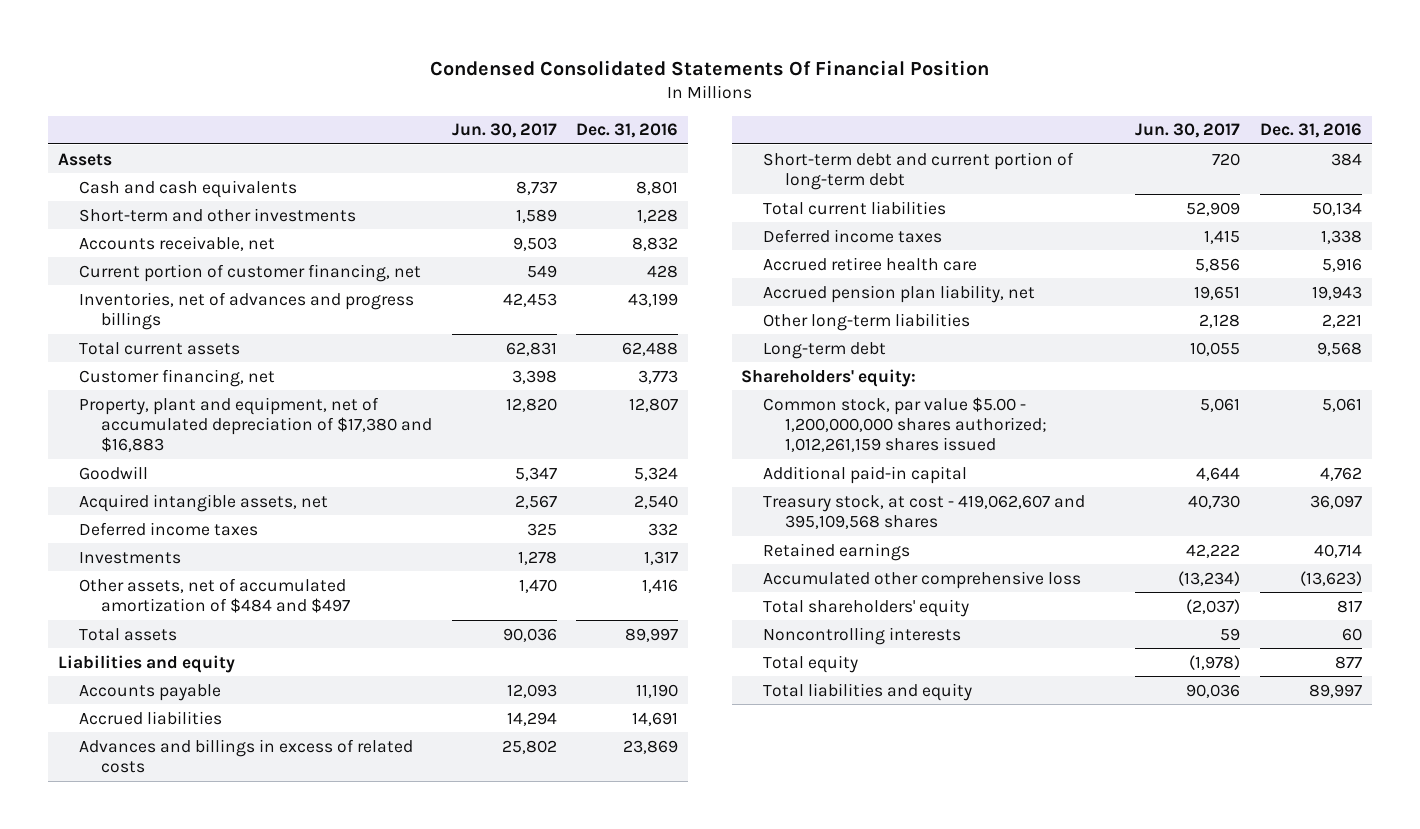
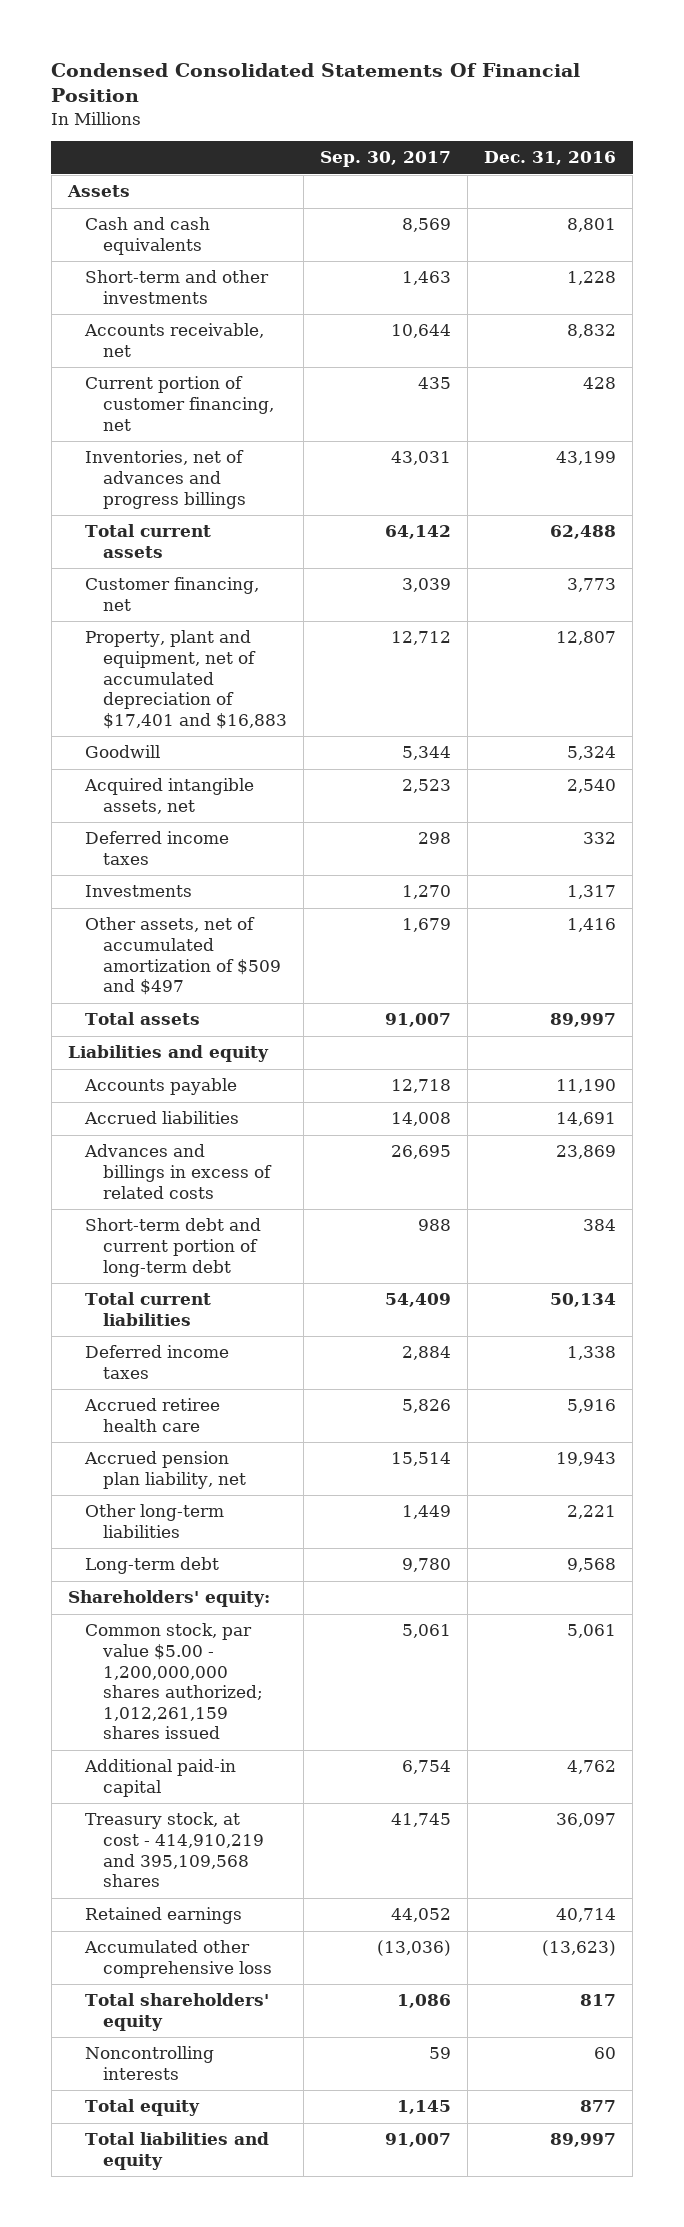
- | Jun. 30, 2017 | Dec. 31, 2016
+ | Sep. 30, 2017 | Dec. 31, 2016
- Property, plant and equipment, net of accumulated depreciation of $17,380 and $16,883 | 12,820 | 12,807
+ Property, plant and equipment, net of accumulated depreciation of $17,401 and $16,883 | 12,712 | 12,807
- Other assets, net of accumulated amortization of $484 and $497 | 1,470 | 1,416
+ Other assets, net of accumulated amortization of $509 and $497 | 1,679 | 1,416
- Treasury stock, at cost - 419,062,607 and 395,109,568 shares | 40,730 | 36,097
+ Treasury stock, at cost - 414,910,219 and 395,109,568 shares | 41,745 | 36,097

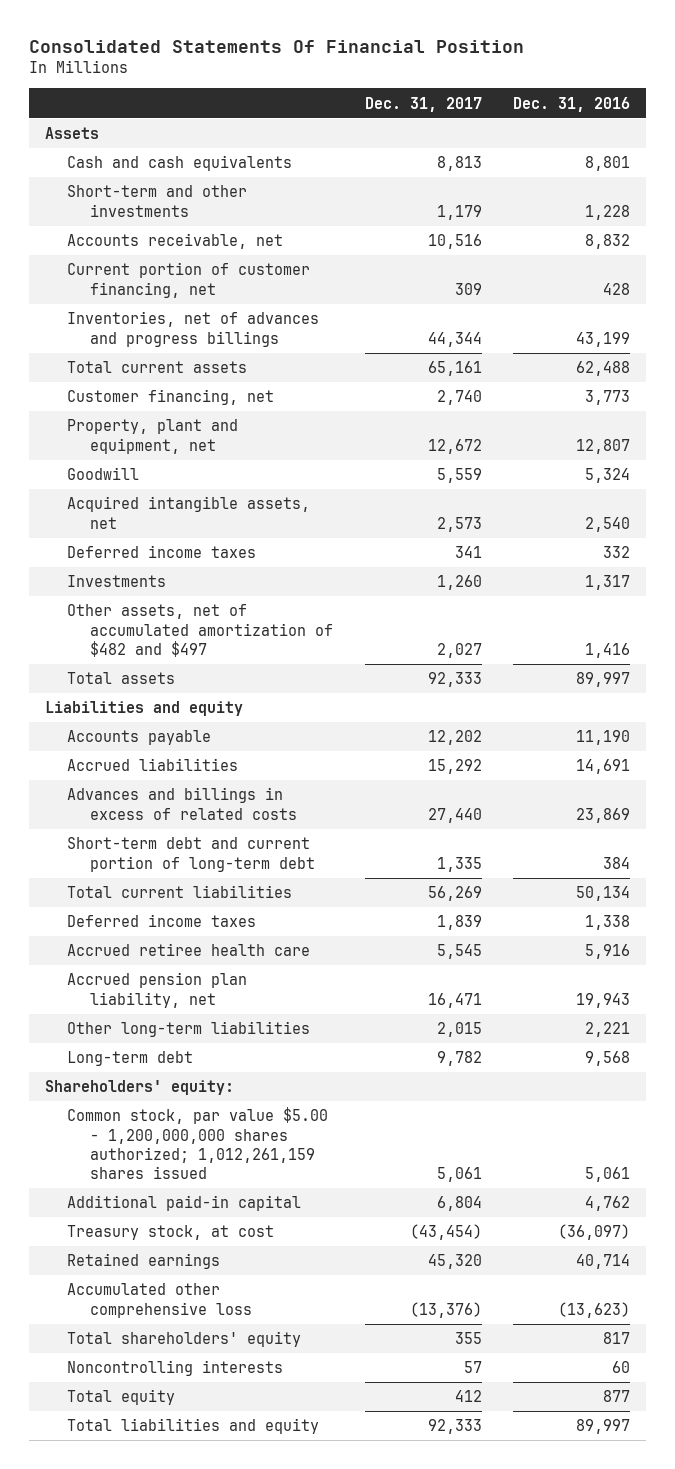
- Condensed Consolidated Statements Of Financial Position
+ Consolidated Statements Of Financial Position
- | Sep. 30, 2017 | Dec. 31, 2016
+ | Dec. 31, 2017 | Dec. 31, 2016
- Property, plant and equipment, net of accumulated depreciation of $17,401 and $16,883 | 12,712 | 12,807
+ Property, plant and equipment, net | 12,672 | 12,807
- Other assets, net of accumulated amortization of $509 and $497 | 1,679 | 1,416
+ Other assets, net of accumulated amortization of $482 and $497 | 2,027 | 1,416
- Treasury stock, at cost - 414,910,219 and 395,109,568 shares | 41,745 | 36,097
+ Treasury stock, at cost | (43,454) | (36,097)

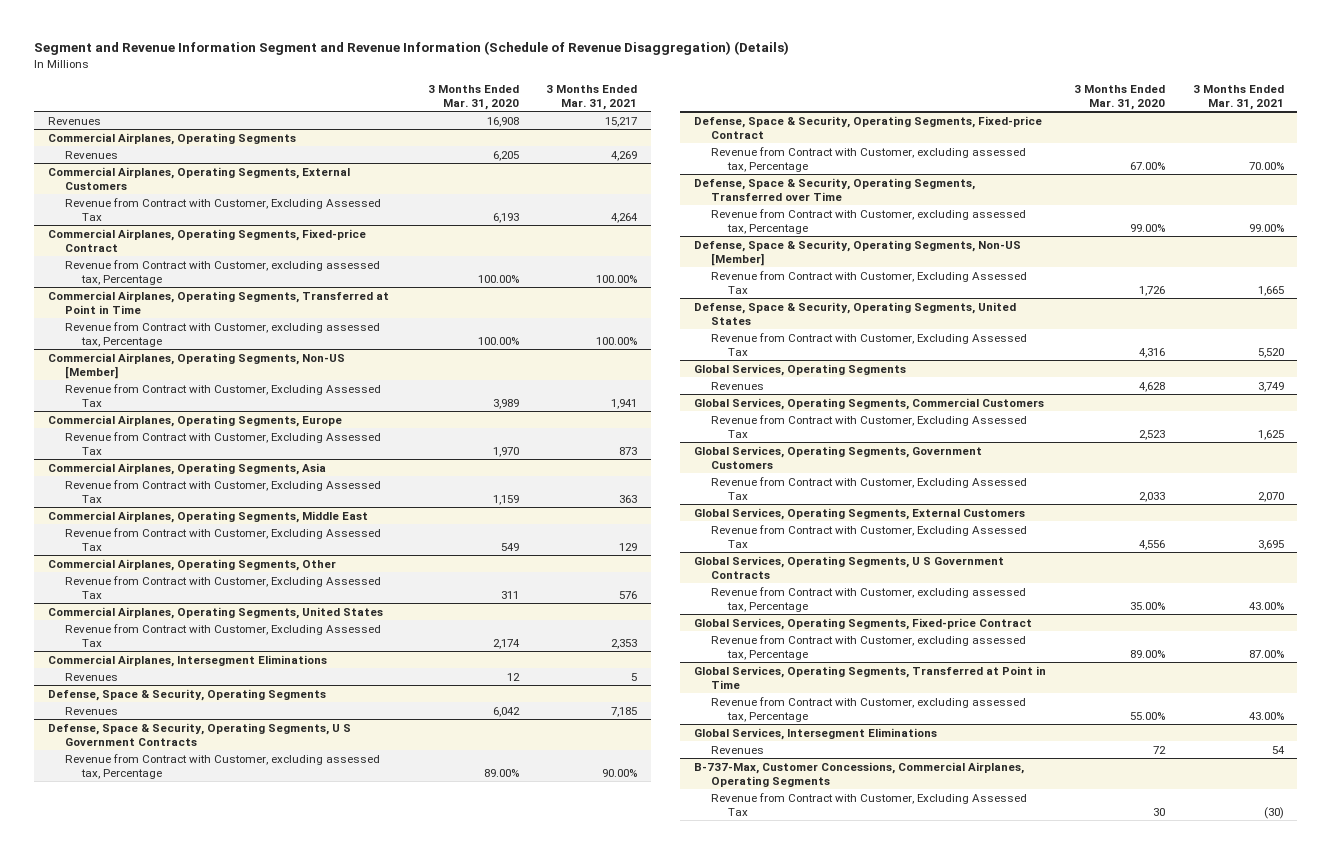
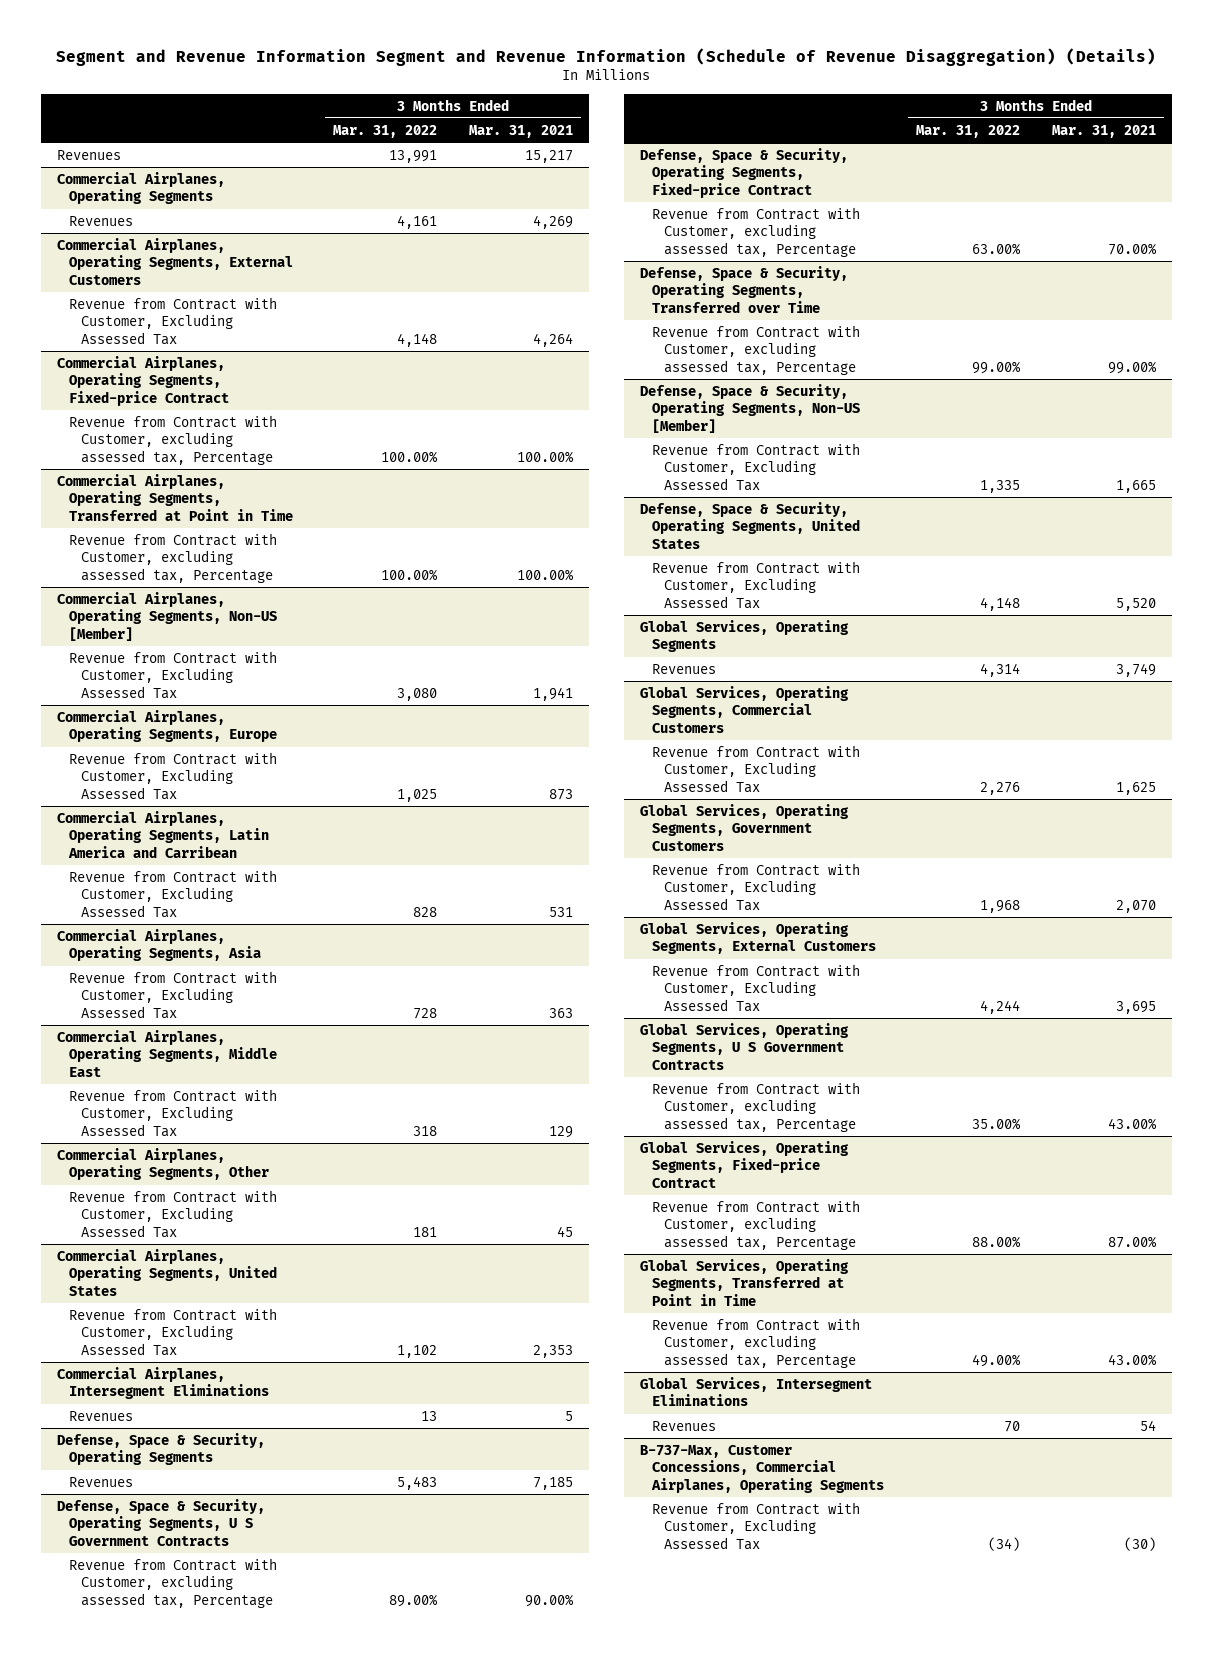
- | 3 Months Ended Mar. 31, 2020 | 3 Months Ended Mar. 31, 2021
+ | 3 Months Ended Mar. 31, 2022 | 3 Months Ended Mar. 31, 2021
+ Commercial Airplanes, Operating Segments, Latin America and Carribean
+ Revenue from Contract with Customer, Excluding Assessed Tax | 828 | 531
@ Commercial Airplanes, Operating Segments, Other
- Revenue from Contract with Customer, Excluding Assessed Tax | 311 | 576
+ Revenue from Contract with Customer, Excluding Assessed Tax | 181 | 45

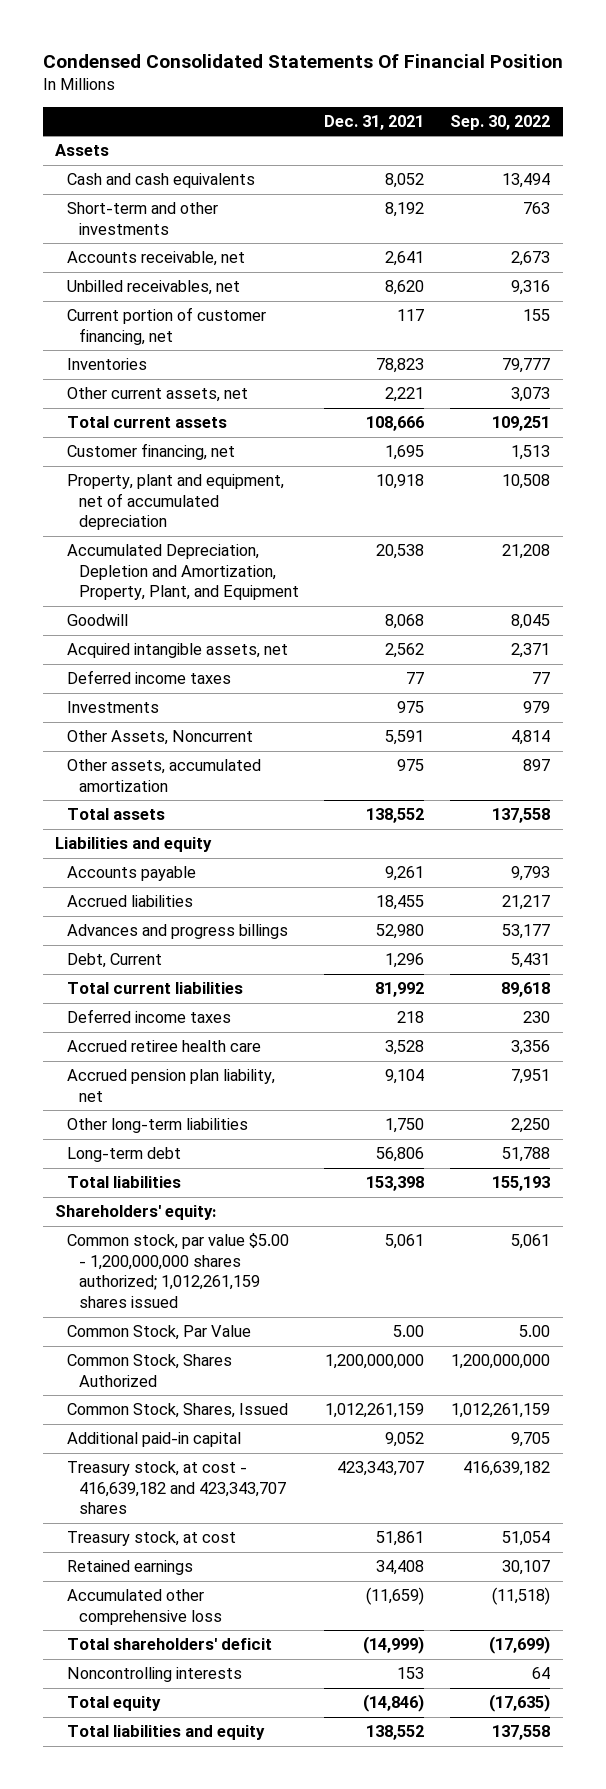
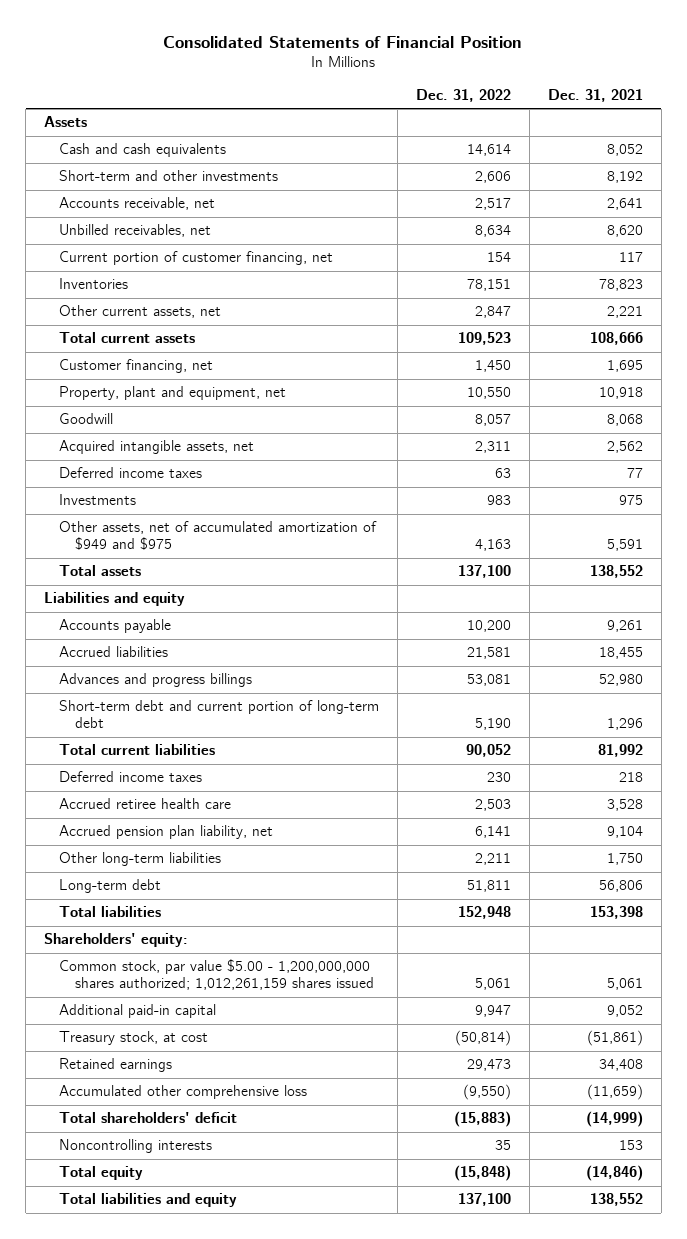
- Condensed Consolidated Statements Of Financial Position
+ Consolidated Statements of Financial Position
- | Dec. 31, 2021 | Sep. 30, 2022
+ | Dec. 31, 2022 | Dec. 31, 2021
- Property, plant and equipment, net of accumulated depreciation | 10,918 | 10,508
- Accumulated Depreciation, Depletion and Amortization, Property, Plant, and Equipment | 20,538 | 21,208
+ Property, plant and equipment, net | 10,550 | 10,918
- Other Assets, Noncurrent | 5,591 | 4,814
- Other assets, accumulated amortization | 975 | 897
+ Other assets, net of accumulated amortization of $949 and $975 | 4,163 | 5,591
- Debt, Current | 1,296 | 5,431
+ Short-term debt and current portion of long-term debt | 5,190 | 1,296
- Common Stock, Par Value | 5.00 | 5.00
- Common Stock, Shares Authorized | 1,200,000,000 | 1,200,000,000
- Common Stock, Shares, Issued | 1,012,261,159 | 1,012,261,159
- Treasury stock, at cost - 416,639,182 and 423,343,707 shares | 423,343,707 | 416,639,182
- Treasury stock, at cost | 51,861 | 51,054
+ Treasury stock, at cost | (50,814) | (51,861)

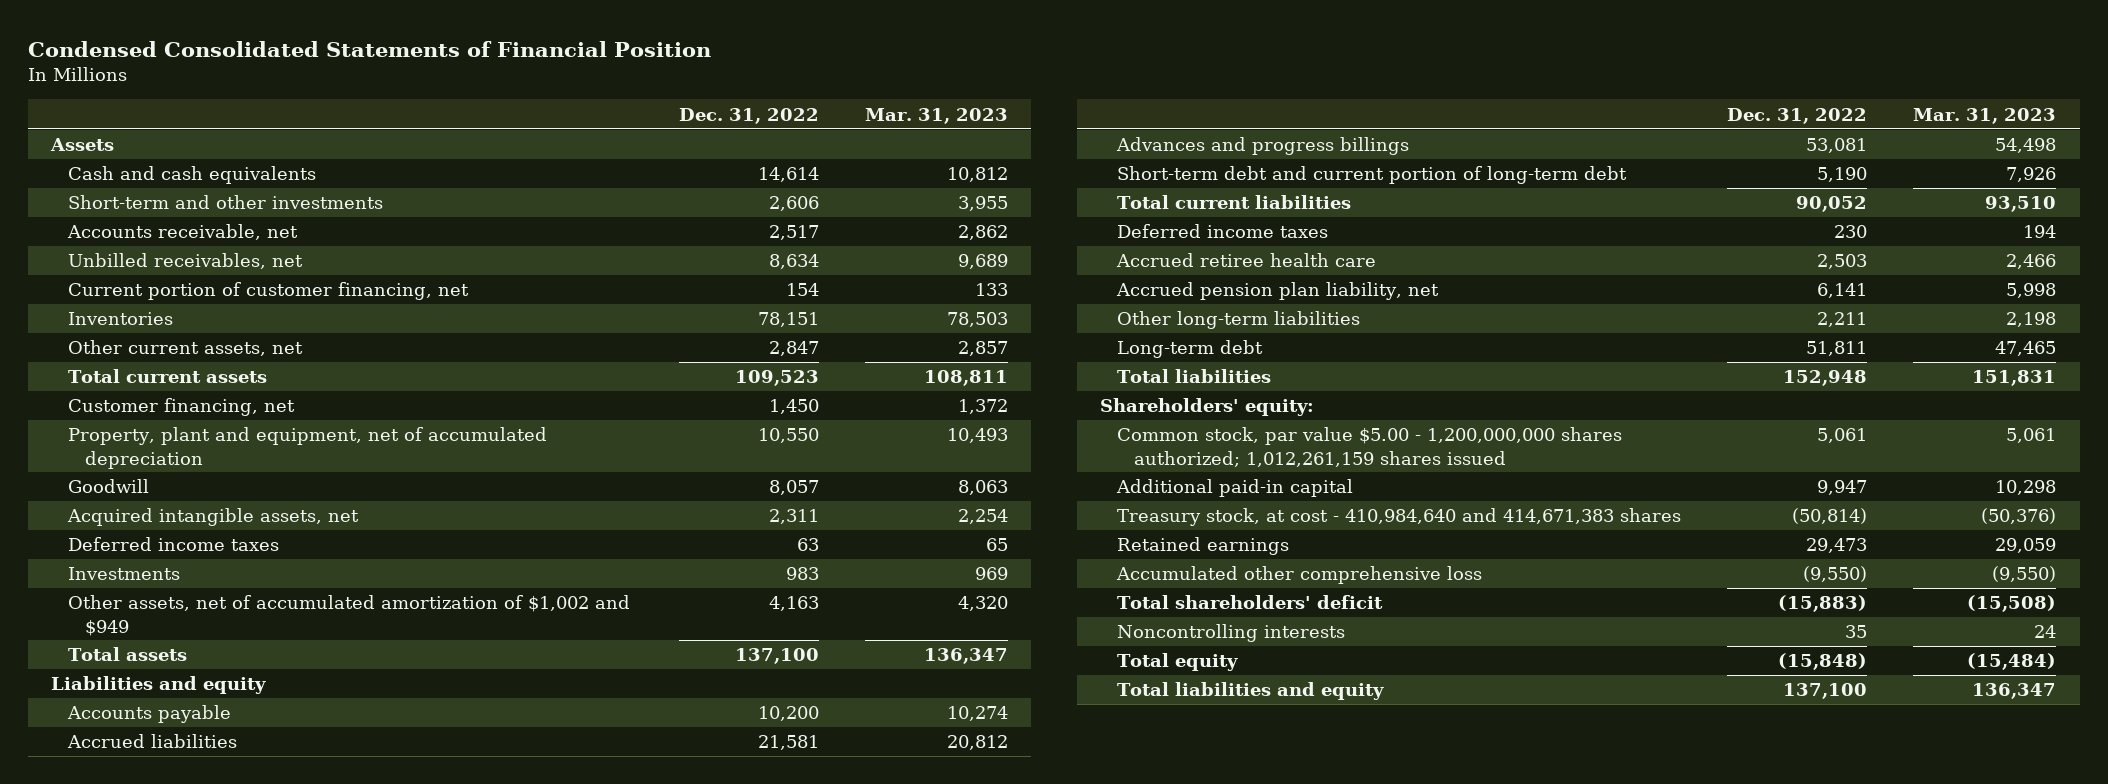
- Consolidated Statements of Financial Position
+ Condensed Consolidated Statements of Financial Position
- | Dec. 31, 2022 | Dec. 31, 2021
+ | Dec. 31, 2022 | Mar. 31, 2023
- Property, plant and equipment, net | 10,550 | 10,918
+ Property, plant and equipment, net of accumulated depreciation | 10,550 | 10,493
- Other assets, net of accumulated amortization of $949 and $975 | 4,163 | 5,591
+ Other assets, net of accumulated amortization of $1,002 and $949 | 4,163 | 4,320
- Treasury stock, at cost | (50,814) | (51,861)
+ Treasury stock, at cost - 410,984,640 and 414,671,383 shares | (50,814) | (50,376)

